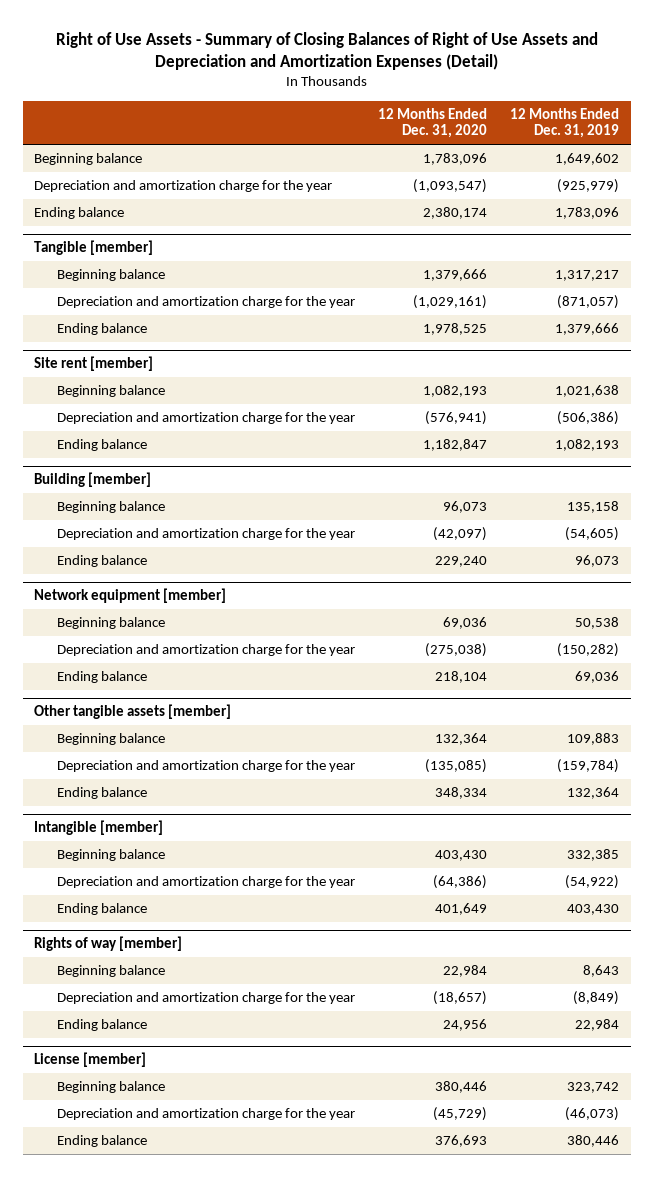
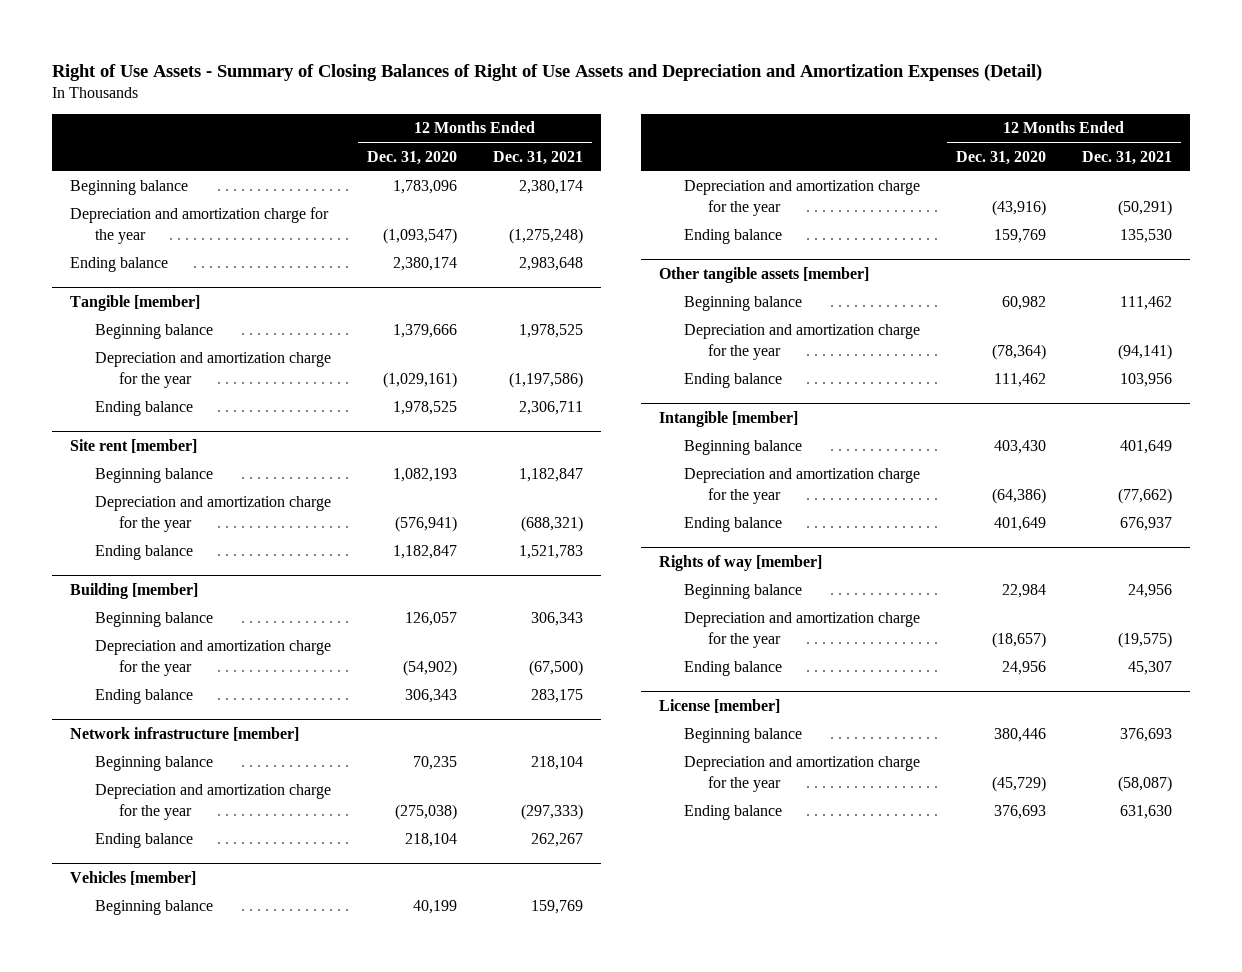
- | 12 Months Ended Dec. 31, 2020 | 12 Months Ended Dec. 31, 2019
+ | 12 Months Ended Dec. 31, 2020 | 12 Months Ended Dec. 31, 2021
@ Building [member]
- Beginning balance | 96,073 | 135,158
- Depreciation and amortization charge for the year | (42,097) | (54,605)
- Ending balance | 229,240 | 96,073
- Network equipment [member]
- Beginning balance | 69,036 | 50,538
@ Building [member]
+ Beginning balance | 126,057 | 306,343
+ Depreciation and amortization charge for the year | (54,902) | (67,500)
+ Ending balance | 306,343 | 283,175
+ Network infrastructure [member]
+ Beginning balance | 70,235 | 218,104
+ Vehicles [member]
+ Beginning balance | 40,199 | 159,769
+ Depreciation and amortization charge for the year | (43,916) | (50,291)
+ Ending balance | 159,769 | 135,530
@ Other tangible assets [member]
- Beginning balance | 132,364 | 109,883
- Depreciation and amortization charge for the year | (135,085) | (159,784)
- Ending balance | 348,334 | 132,364
+ Beginning balance | 60,982 | 111,462
+ Depreciation and amortization charge for the year | (78,364) | (94,141)
+ Ending balance | 111,462 | 103,956

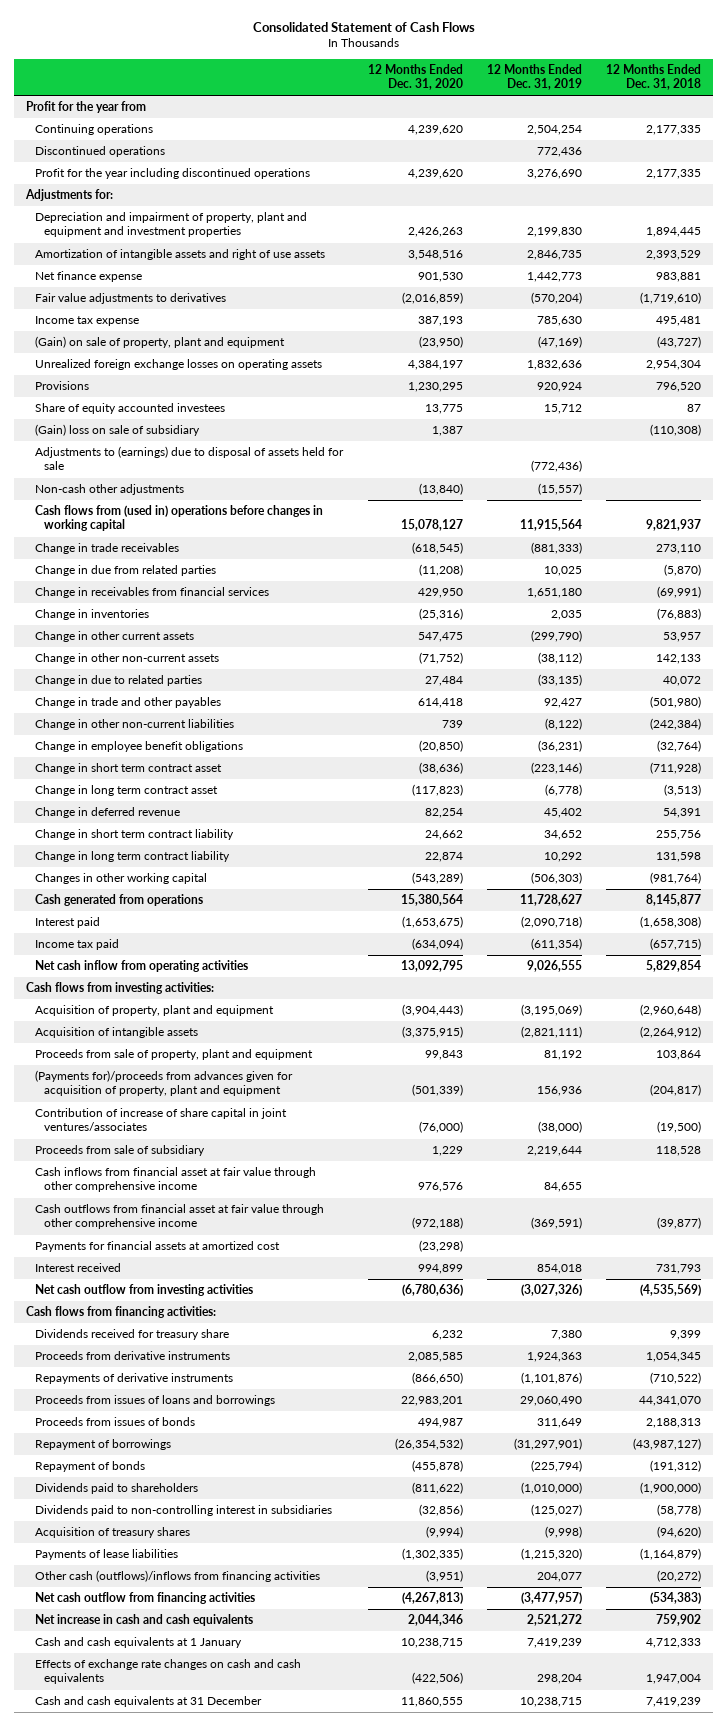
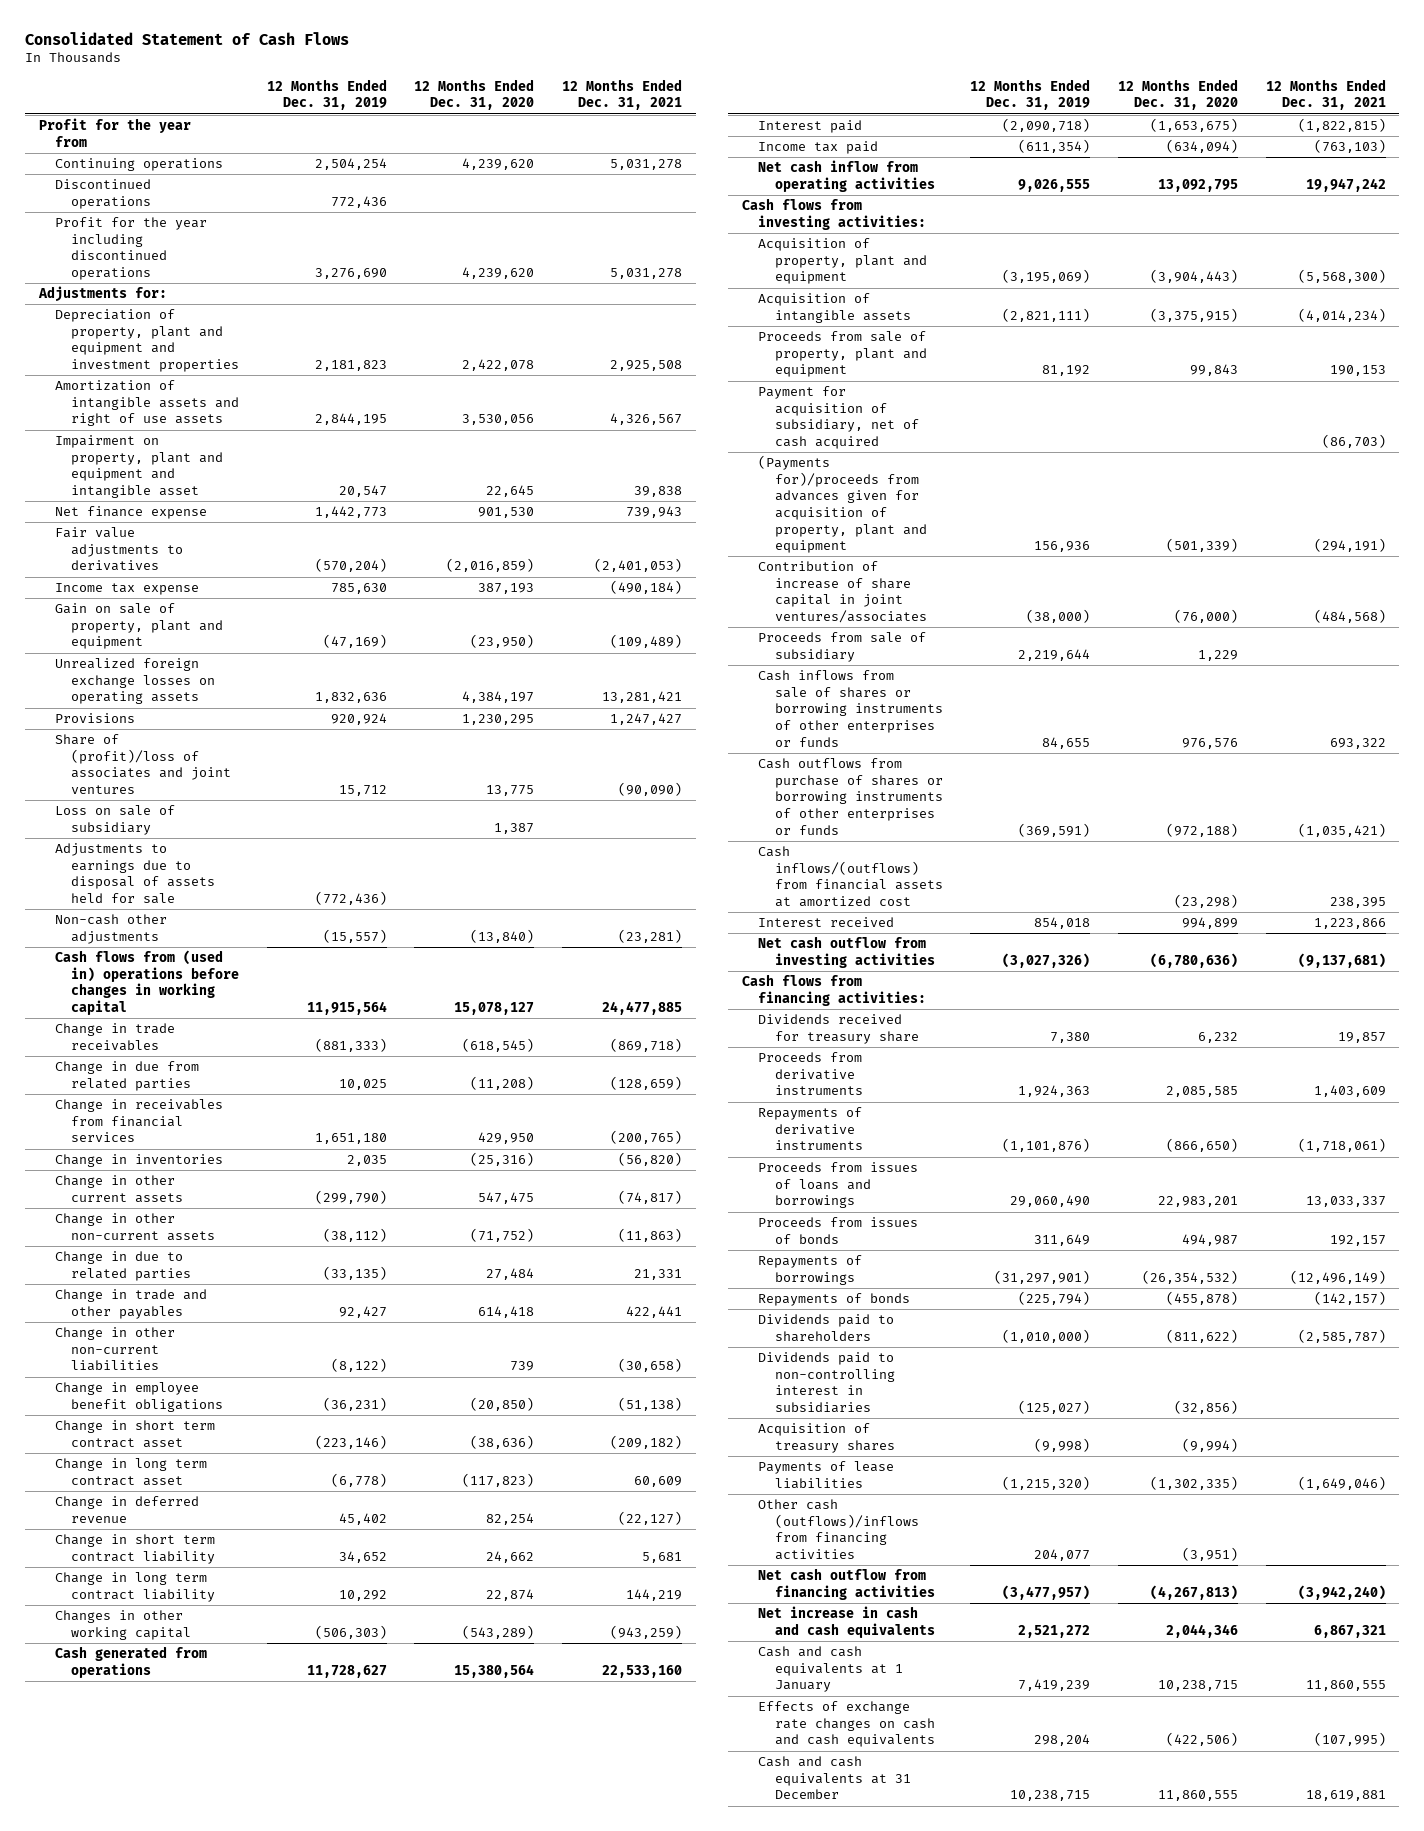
- | 12 Months Ended Dec. 31, 2020 | 12 Months Ended Dec. 31, 2019 | 12 Months Ended Dec. 31, 2018
+ | 12 Months Ended Dec. 31, 2019 | 12 Months Ended Dec. 31, 2020 | 12 Months Ended Dec. 31, 2021
- Depreciation and impairment of property, plant and equipment and investment properties | 2,426,263 | 2,199,830 | 1,894,445
- Amortization of intangible assets and right of use assets | 3,548,516 | 2,846,735 | 2,393,529
+ Depreciation of property, plant and equipment and investment properties | 2,181,823 | 2,422,078 | 2,925,508
+ Amortization of intangible assets and right of use assets | 2,844,195 | 3,530,056 | 4,326,567
+ Impairment on property, plant and equipment and intangible asset | 20,547 | 22,645 | 39,838
- (Gain) on sale of property, plant and equipment | (23,950) | (47,169) | (43,727)
+ Gain on sale of property, plant and equipment | (47,169) | (23,950) | (109,489)
- Share of equity accounted investees | 13,775 | 15,712 | 87
- (Gain) loss on sale of subsidiary | 1,387 | | (110,308)
- Adjustments to (earnings) due to disposal of assets held for sale | | (772,436) |
+ Share of (profit)/loss of associates and joint ventures | 15,712 | 13,775 | (90,090)
+ Loss on sale of subsidiary | | 1,387 |
+ Adjustments to earnings due to disposal of assets held for sale | (772,436) | |
+ Payment for acquisition of subsidiary, net of cash acquired | | | (86,703)
- Cash inflows from financial asset at fair value through other comprehensive income | 976,576 | 84,655 |
- Cash outflows from financial asset at fair value through other comprehensive income | (972,188) | (369,591) | (39,877)
- Payments for financial assets at amortized cost | (23,298) | |
+ Cash inflows from sale of shares or borrowing instruments of other enterprises or funds | 84,655 | 976,576 | 693,322
+ Cash outflows from purchase of shares or borrowing instruments of other enterprises or funds | (369,591) | (972,188) | (1,035,421)
+ Cash inflows/(outflows) from financial assets at amortized cost | | (23,298) | 238,395
- Repayment of borrowings | (26,354,532) | (31,297,901) | (43,987,127)
- Repayment of bonds | (455,878) | (225,794) | (191,312)
+ Repayments of borrowings | (31,297,901) | (26,354,532) | (12,496,149)
+ Repayments of bonds | (225,794) | (455,878) | (142,157)

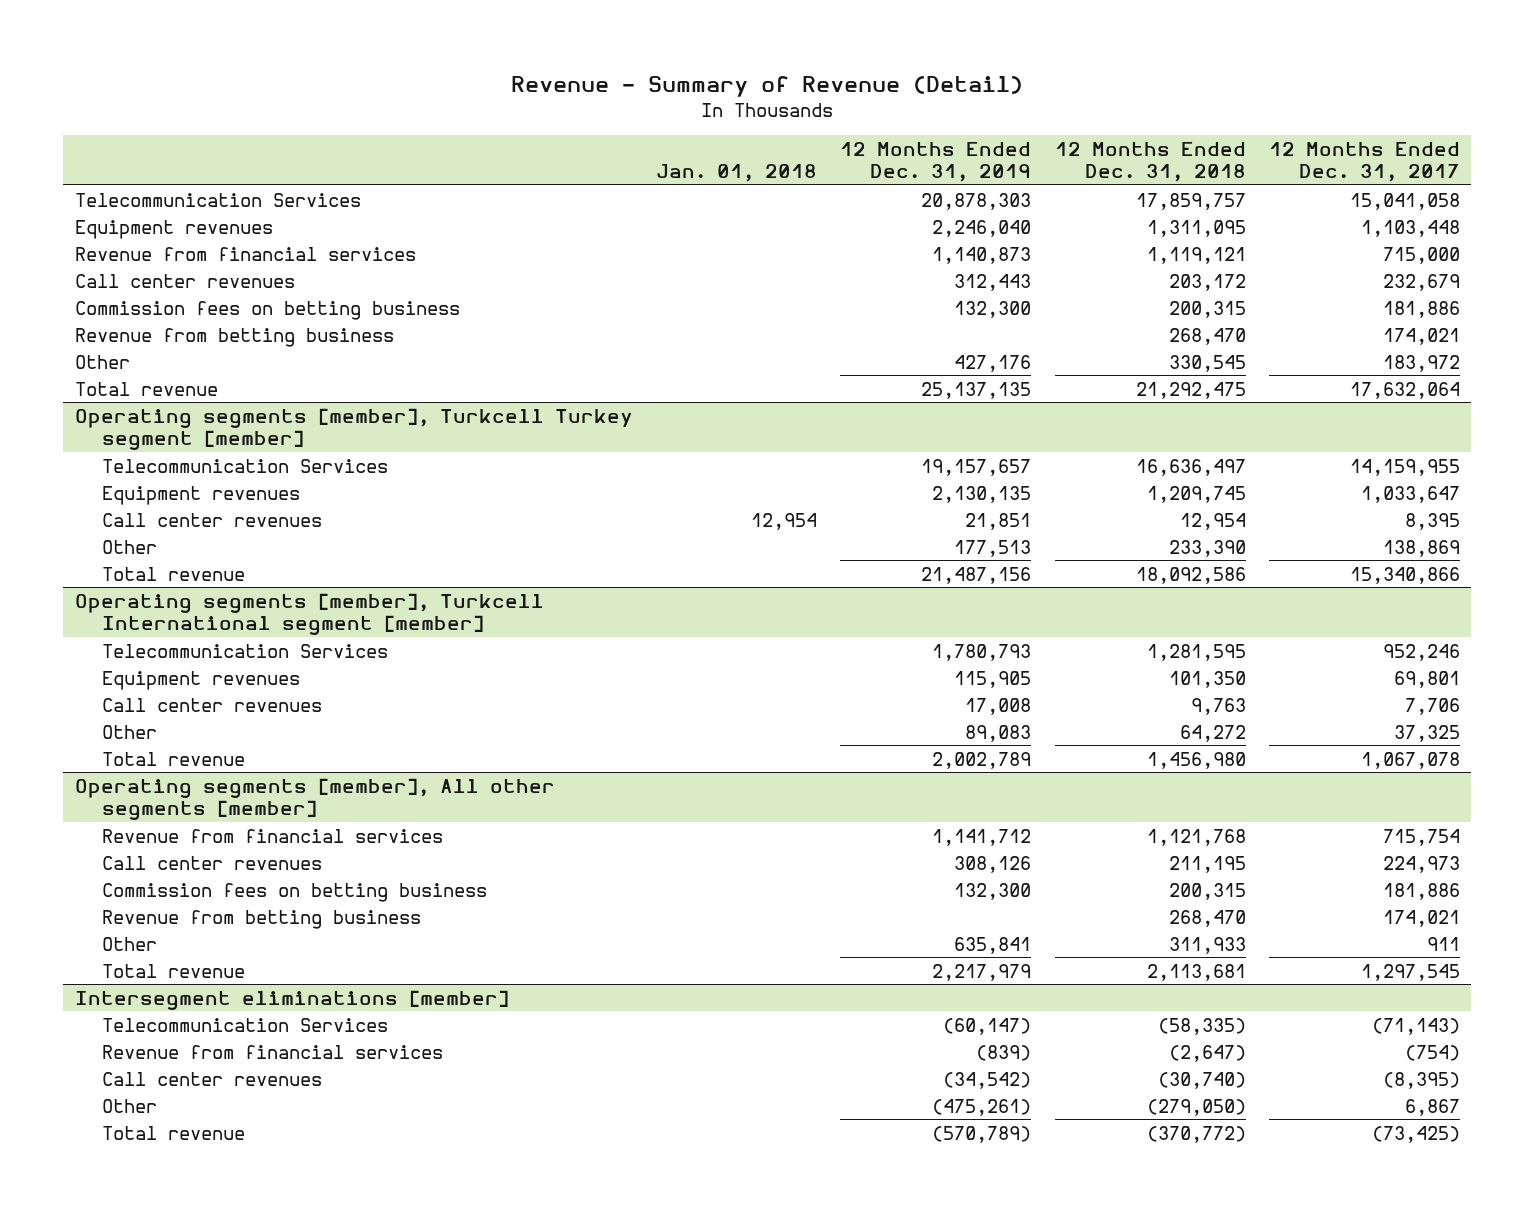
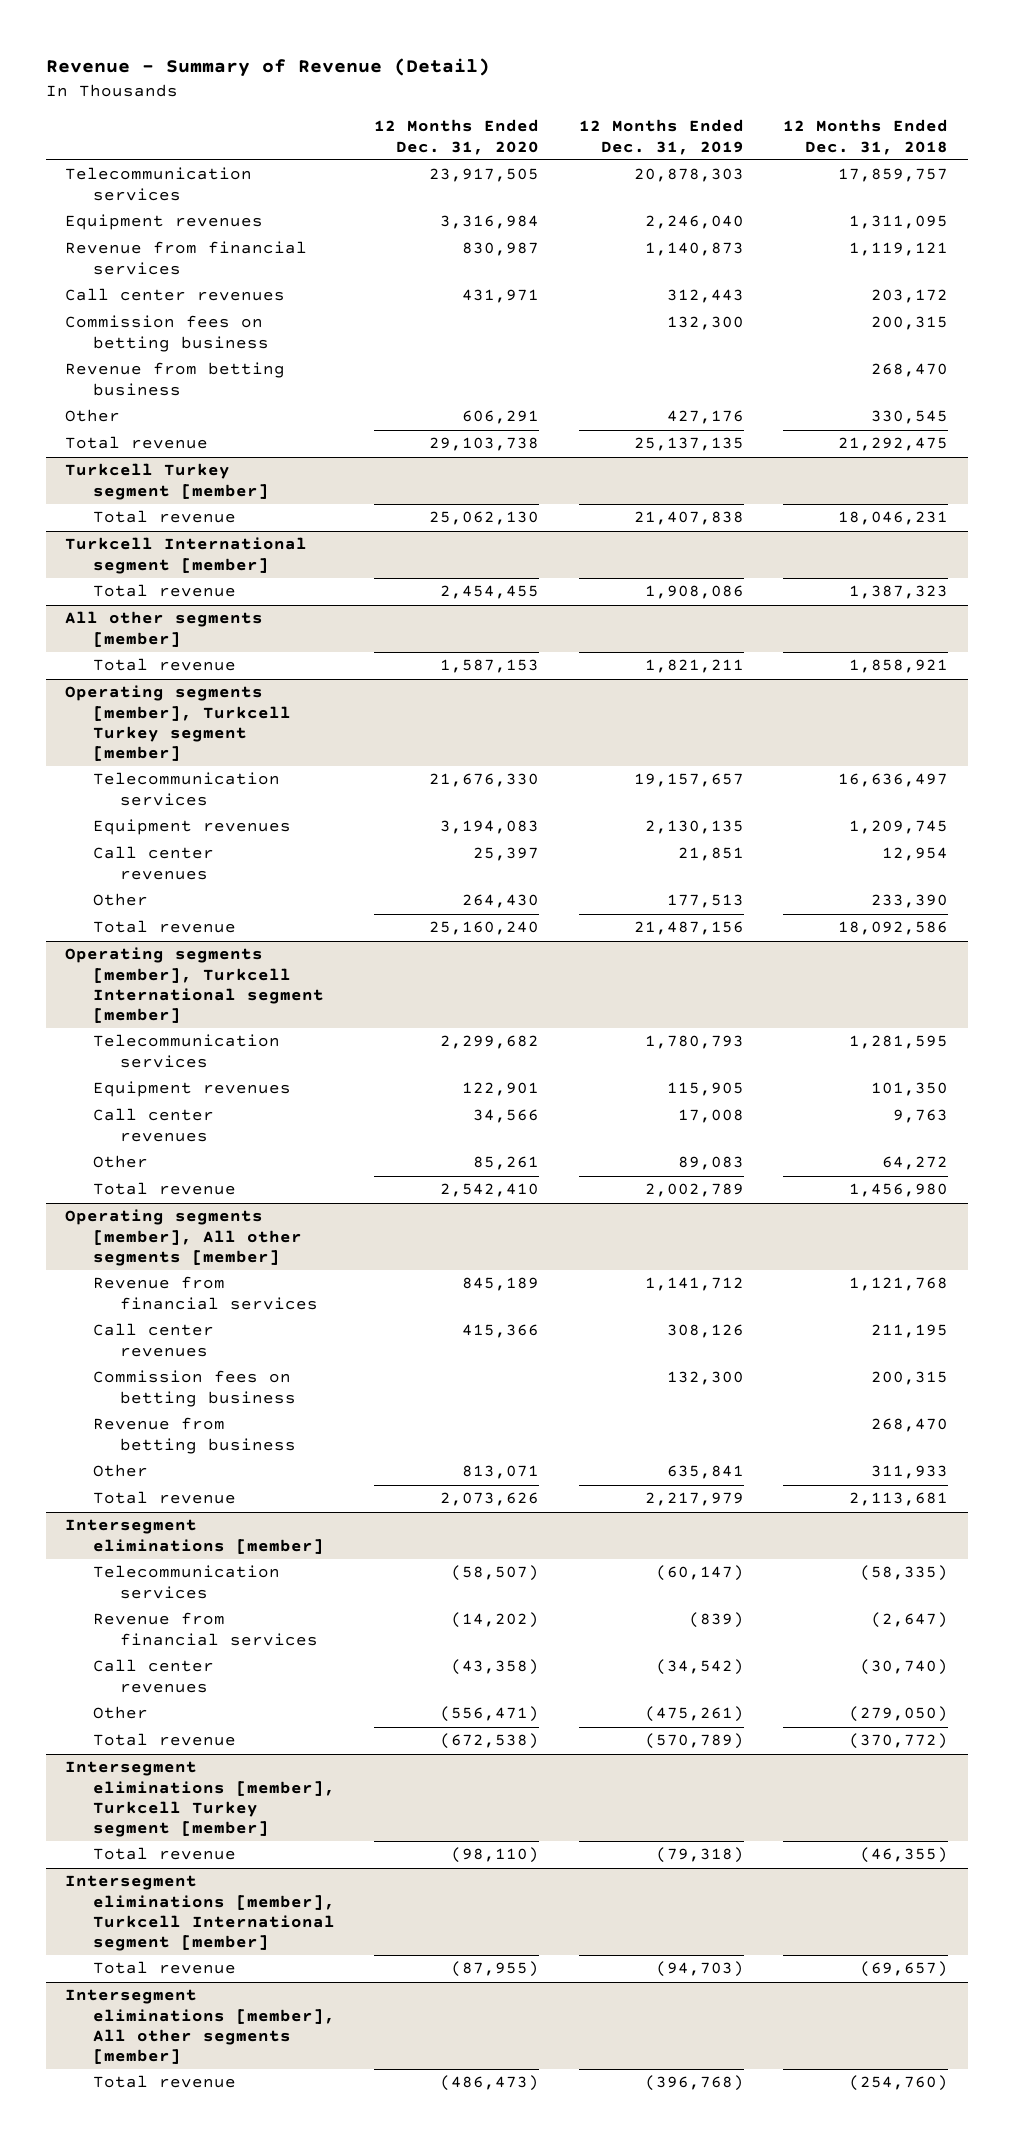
- | Jan. 01, 2018 | 12 Months Ended Dec. 31, 2019 | 12 Months Ended Dec. 31, 2018 | 12 Months Ended Dec. 31, 2017
+ | 12 Months Ended Dec. 31, 2020 | 12 Months Ended Dec. 31, 2019 | 12 Months Ended Dec. 31, 2018
- Telecommunication Services | | 20,878,303 | 17,859,757 | 15,041,058
+ Telecommunication services | 23,917,505 | 20,878,303 | 17,859,757
+ Turkcell Turkey segment [member]
+ Total revenue | 25,062,130 | 21,407,838 | 18,046,231
+ Turkcell International segment [member]
+ Total revenue | 2,454,455 | 1,908,086 | 1,387,323
+ All other segments [member]
+ Total revenue | 1,587,153 | 1,821,211 | 1,858,921
@ Operating segments [member], Turkcell Turkey segment [member]
- Telecommunication Services | | 19,157,657 | 16,636,497 | 14,159,955
+ Telecommunication services | 21,676,330 | 19,157,657 | 16,636,497
@ Operating segments [member], Turkcell International segment [member]
- Telecommunication Services | | 1,780,793 | 1,281,595 | 952,246
+ Telecommunication services | 2,299,682 | 1,780,793 | 1,281,595
@ Intersegment eliminations [member]
- Telecommunication Services | | (60,147) | (58,335) | (71,143)
+ Telecommunication services | (58,507) | (60,147) | (58,335)
+ Intersegment eliminations [member], Turkcell Turkey segment [member]
+ Total revenue | (98,110) | (79,318) | (46,355)
+ Intersegment eliminations [member], Turkcell International segment [member]
+ Total revenue | (87,955) | (94,703) | (69,657)
+ Intersegment eliminations [member], All other segments [member]
+ Total revenue | (486,473) | (396,768) | (254,760)

